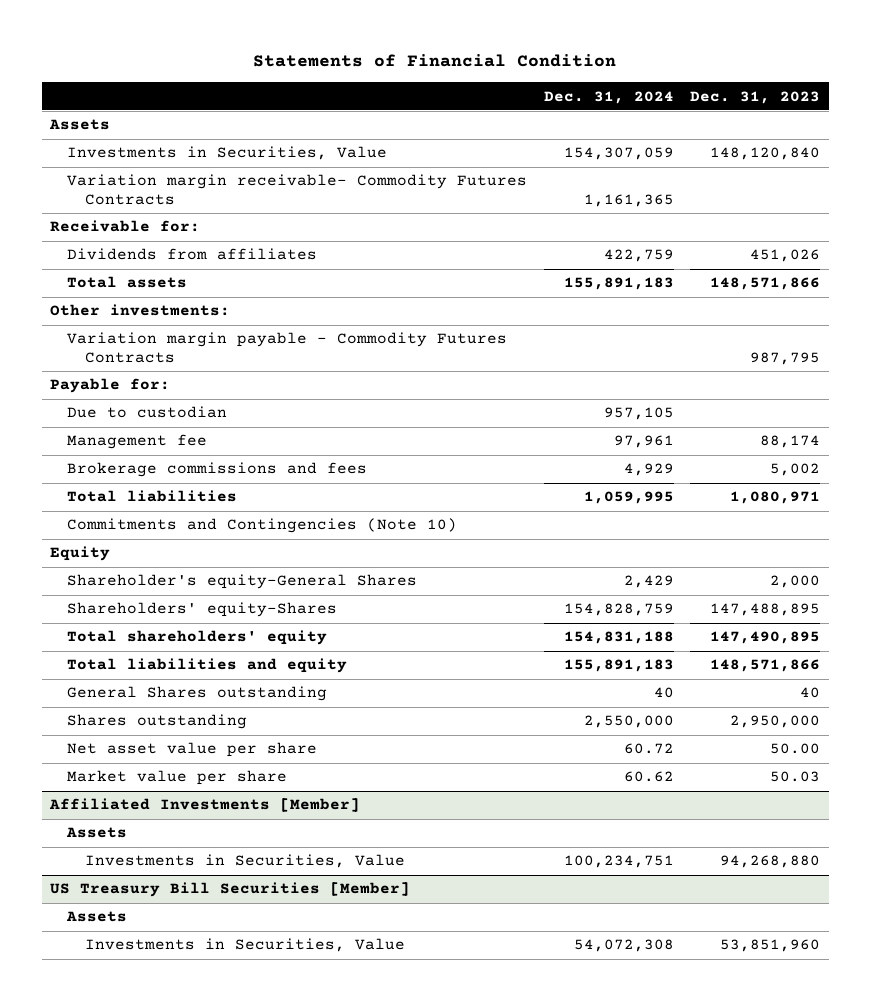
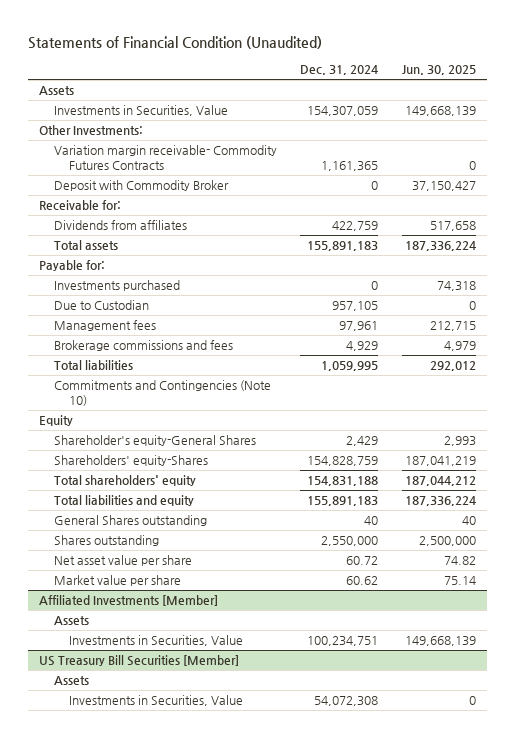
- Statements of Financial Condition
+ Statements of Financial Condition (Unaudited)
- | Dec. 31, 2024 | Dec. 31, 2023
+ | Dec. 31, 2024 | Jun. 30, 2025
+ Other Investments:
+ Deposit with Commodity Broker | 0 | 37,150,427
- Other investments:
- Variation margin payable - Commodity Futures Contracts | | 987,795
- Due to custodian | 957,105 |
- Management fee | 97,961 | 88,174
+ Investments purchased | 0 | 74,318
+ Due to Custodian | 957,105 | 0
+ Management fees | 97,961 | 212,715

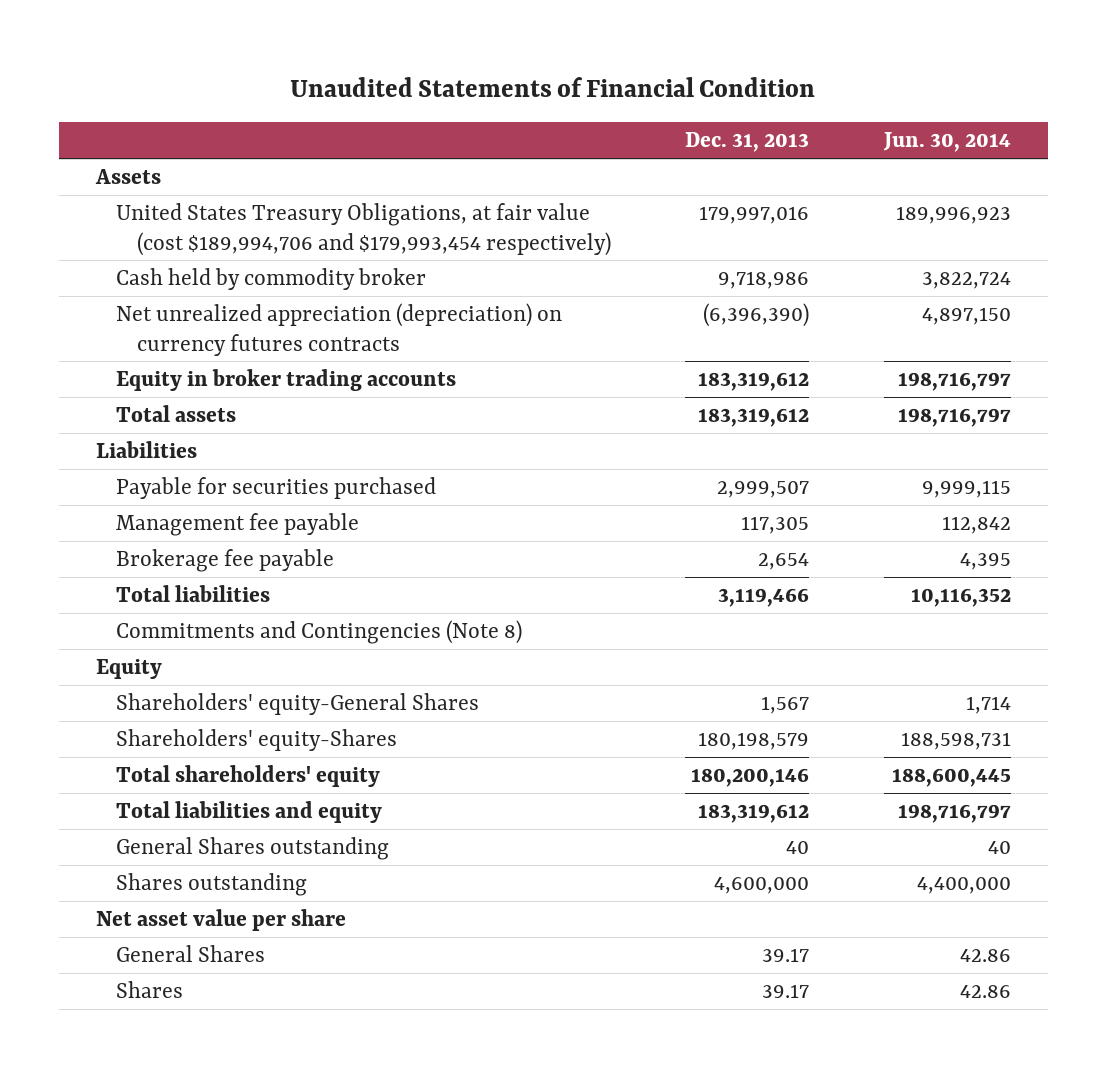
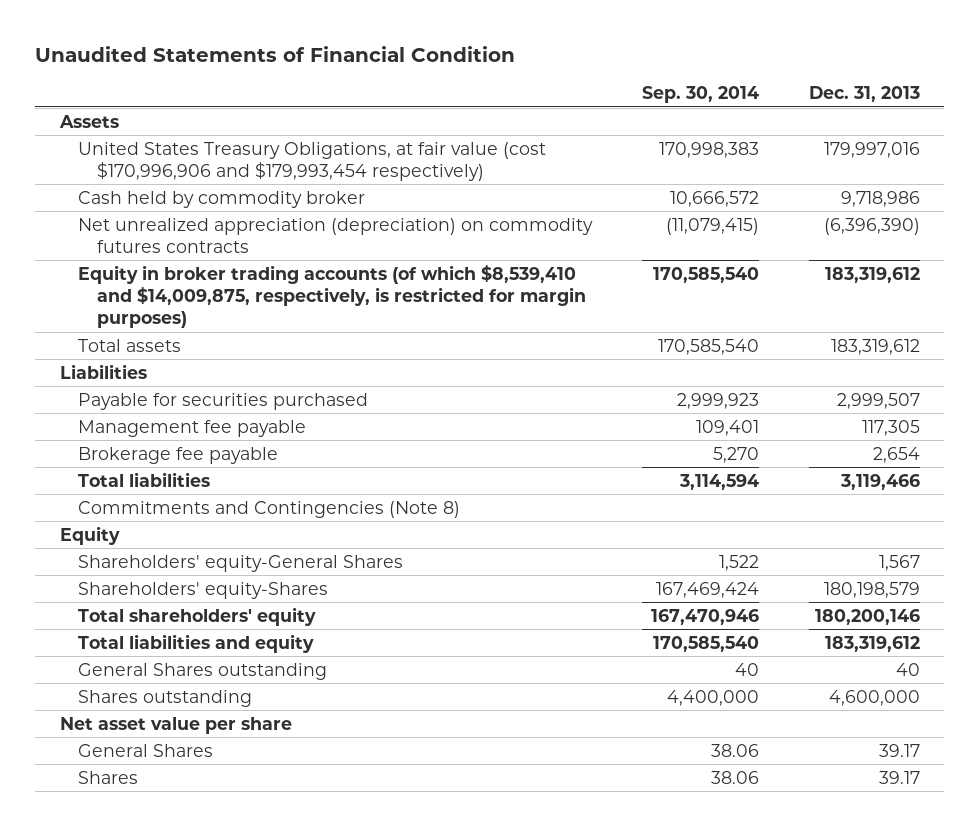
- | Dec. 31, 2013 | Jun. 30, 2014
+ | Sep. 30, 2014 | Dec. 31, 2013
- United States Treasury Obligations, at fair value (cost $189,994,706 and $179,993,454 respectively) | 179,997,016 | 189,996,923
+ United States Treasury Obligations, at fair value (cost $170,996,906 and $179,993,454 respectively) | 170,998,383 | 179,997,016
- Net unrealized appreciation (depreciation) on currency futures contracts | (6,396,390) | 4,897,150
- Equity in broker trading accounts | 183,319,612 | 198,716,797
+ Net unrealized appreciation (depreciation) on commodity futures contracts | (11,079,415) | (6,396,390)
+ Equity in broker trading accounts (of which $8,539,410 and $14,009,875, respectively, is restricted for margin purposes) | 170,585,540 | 183,319,612

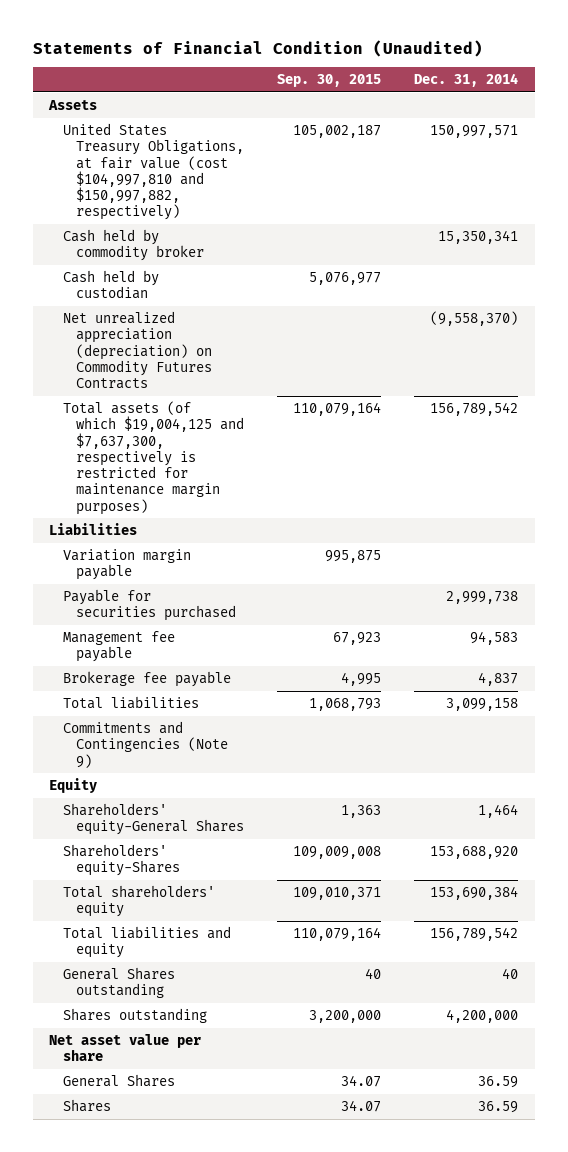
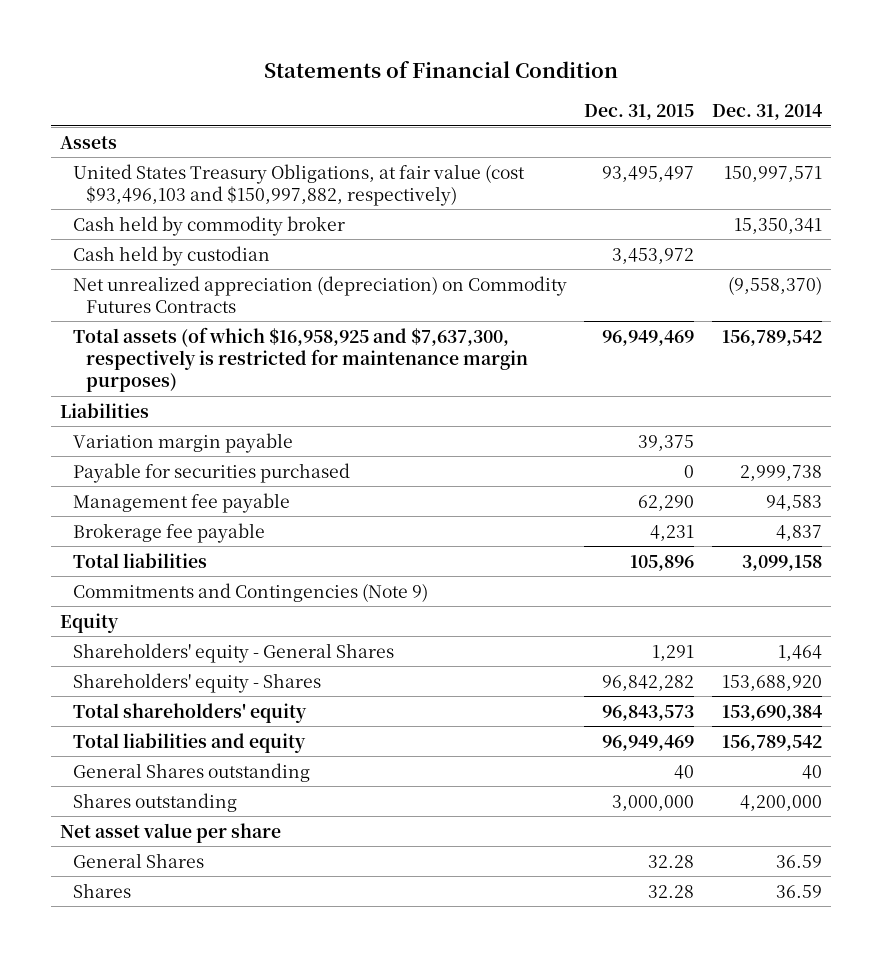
- Statements of Financial Condition (Unaudited)
+ Statements of Financial Condition
- | Sep. 30, 2015 | Dec. 31, 2014
+ | Dec. 31, 2015 | Dec. 31, 2014
- United States Treasury Obligations, at fair value (cost $104,997,810 and $150,997,882, respectively) | 105,002,187 | 150,997,571
+ United States Treasury Obligations, at fair value (cost $93,496,103 and $150,997,882, respectively) | 93,495,497 | 150,997,571
- Total assets (of which $19,004,125 and $7,637,300, respectively is restricted for maintenance margin purposes) | 110,079,164 | 156,789,542
+ Total assets (of which $16,958,925 and $7,637,300, respectively is restricted for maintenance margin purposes) | 96,949,469 | 156,789,542
- Shareholders' equity-General Shares | 1,363 | 1,464
- Shareholders' equity-Shares | 109,009,008 | 153,688,920
+ Shareholders' equity - General Shares | 1,291 | 1,464
+ Shareholders' equity - Shares | 96,842,282 | 153,688,920

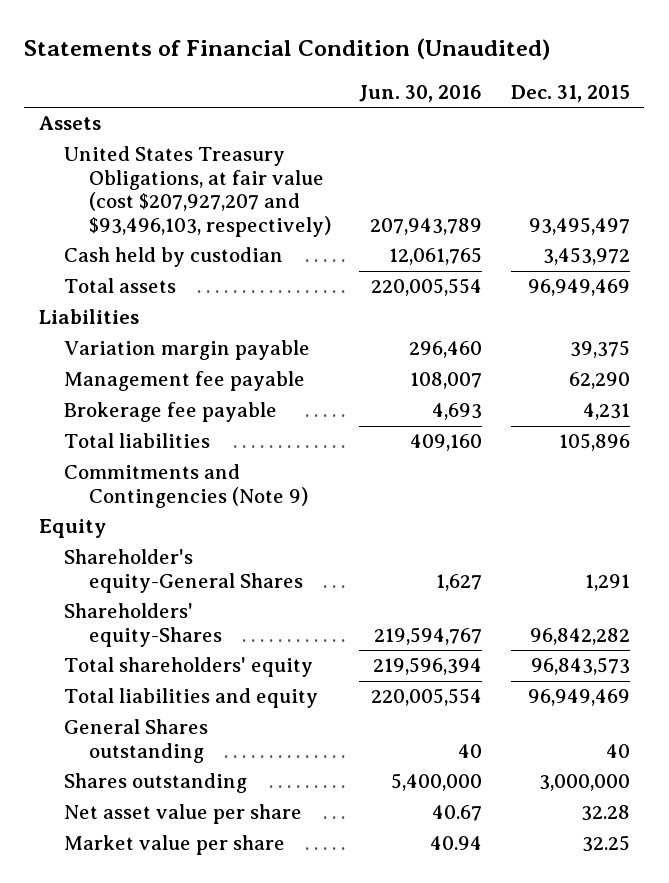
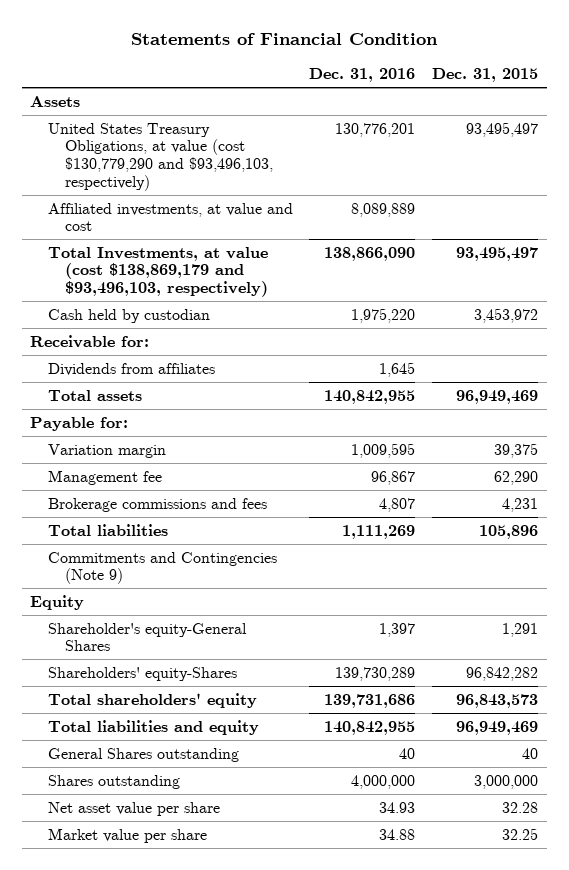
- Statements of Financial Condition (Unaudited)
+ Statements of Financial Condition
- | Jun. 30, 2016 | Dec. 31, 2015
+ | Dec. 31, 2016 | Dec. 31, 2015
- United States Treasury Obligations, at fair value (cost $207,927,207 and $93,496,103, respectively) | 207,943,789 | 93,495,497
+ United States Treasury Obligations, at value (cost $130,779,290 and $93,496,103, respectively) | 130,776,201 | 93,495,497
+ Affiliated investments, at value and cost | 8,089,889 |
+ Total Investments, at value (cost $138,869,179 and $93,496,103, respectively) | 138,866,090 | 93,495,497
+ Receivable for:
+ Dividends from affiliates | 1,645 |
- Liabilities
- Variation margin payable | 296,460 | 39,375
- Management fee payable | 108,007 | 62,290
- Brokerage fee payable | 4,693 | 4,231
+ Payable for:
+ Variation margin | 1,009,595 | 39,375
+ Management fee | 96,867 | 62,290
+ Brokerage commissions and fees | 4,807 | 4,231

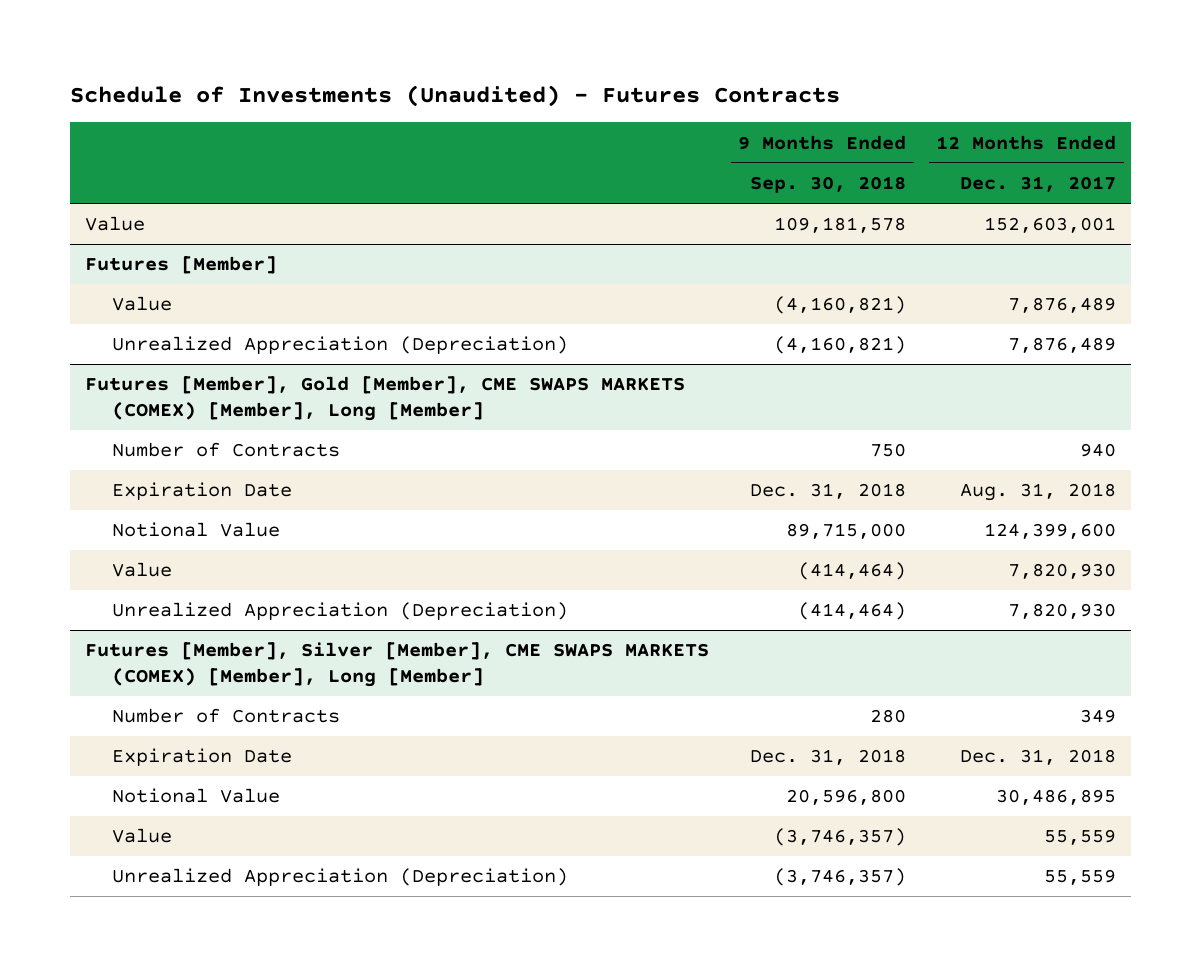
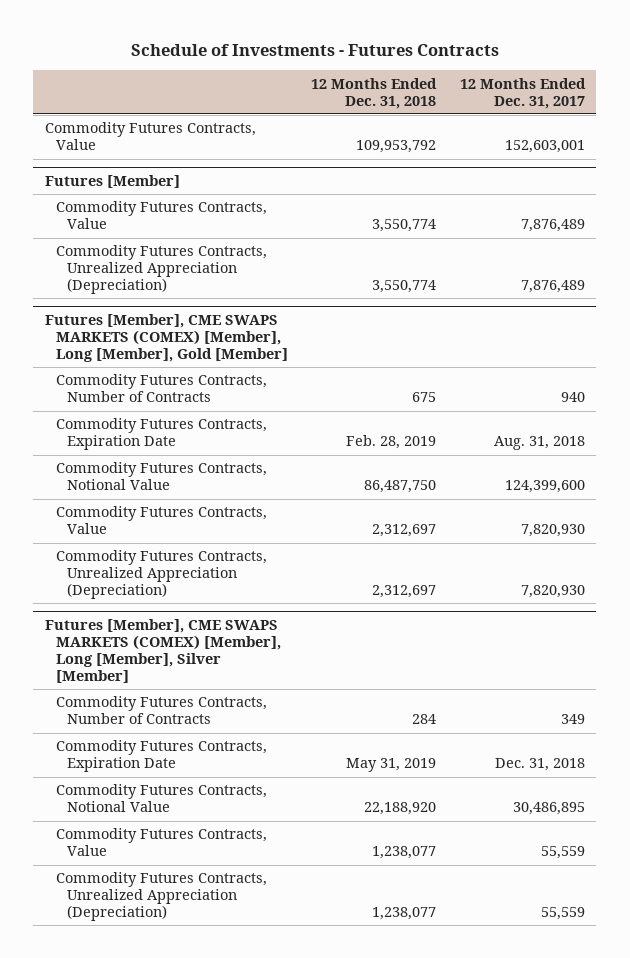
- Schedule of Investments (Unaudited) - Futures Contracts
+ Schedule of Investments - Futures Contracts
- | 9 Months Ended Sep. 30, 2018 | 12 Months Ended Dec. 31, 2017
+ | 12 Months Ended Dec. 31, 2018 | 12 Months Ended Dec. 31, 2017
- Value | 109,181,578 | 152,603,001
+ Commodity Futures Contracts, Value | 109,953,792 | 152,603,001
@ Futures [Member]
- Value | (4,160,821) | 7,876,489
- Unrealized Appreciation (Depreciation) | (4,160,821) | 7,876,489
- Futures [Member], Gold [Member], CME SWAPS MARKETS (COMEX) [Member], Long [Member]
- Number of Contracts | 750 | 940
- Expiration Date | Dec. 31, 2018 | Aug. 31, 2018
- Notional Value | 89,715,000 | 124,399,600
- Value | (414,464) | 7,820,930
- Unrealized Appreciation (Depreciation) | (414,464) | 7,820,930
- Futures [Member], Silver [Member], CME SWAPS MARKETS (COMEX) [Member], Long [Member]
- Number of Contracts | 280 | 349
- Expiration Date | Dec. 31, 2018 | Dec. 31, 2018
- Notional Value | 20,596,800 | 30,486,895
- Value | (3,746,357) | 55,559
- Unrealized Appreciation (Depreciation) | (3,746,357) | 55,559
@ Futures [Member]
+ Commodity Futures Contracts, Value | 3,550,774 | 7,876,489
+ Commodity Futures Contracts, Unrealized Appreciation (Depreciation) | 3,550,774 | 7,876,489
+ Futures [Member], CME SWAPS MARKETS (COMEX) [Member], Long [Member], Gold [Member]
+ Commodity Futures Contracts, Number of Contracts | 675 | 940
+ Commodity Futures Contracts, Expiration Date | Feb. 28, 2019 | Aug. 31, 2018
+ Commodity Futures Contracts, Notional Value | 86,487,750 | 124,399,600
+ Commodity Futures Contracts, Value | 2,312,697 | 7,820,930
+ Commodity Futures Contracts, Unrealized Appreciation (Depreciation) | 2,312,697 | 7,820,930
+ Futures [Member], CME SWAPS MARKETS (COMEX) [Member], Long [Member], Silver [Member]
+ Commodity Futures Contracts, Number of Contracts | 284 | 349
+ Commodity Futures Contracts, Expiration Date | May 31, 2019 | Dec. 31, 2018
+ Commodity Futures Contracts, Notional Value | 22,188,920 | 30,486,895
+ Commodity Futures Contracts, Value | 1,238,077 | 55,559
+ Commodity Futures Contracts, Unrealized Appreciation (Depreciation) | 1,238,077 | 55,559

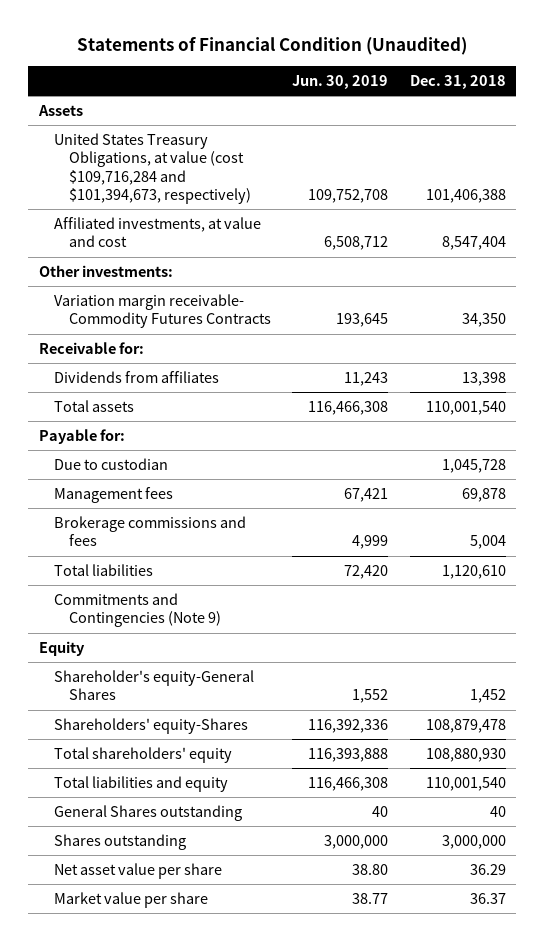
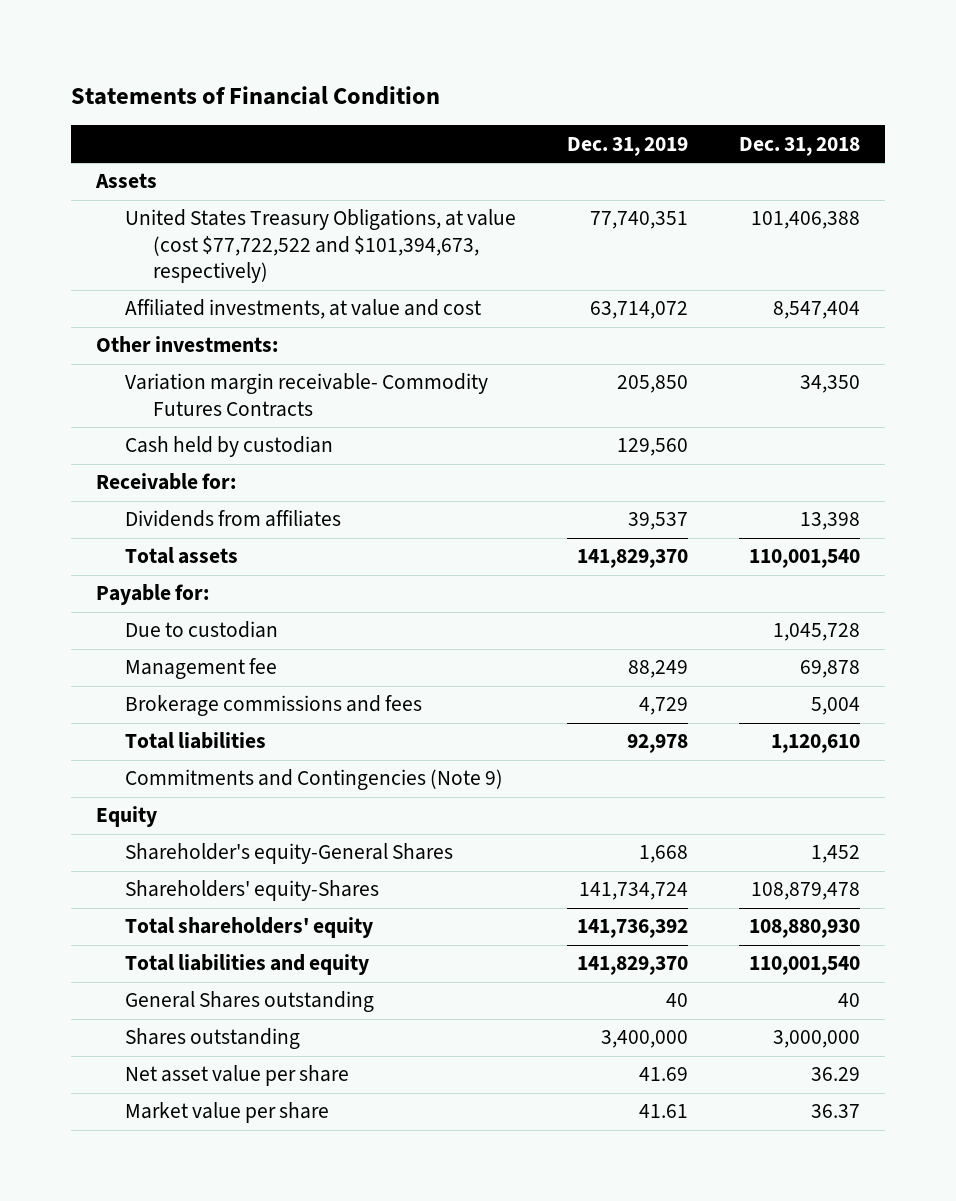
- Statements of Financial Condition (Unaudited)
+ Statements of Financial Condition
- | Jun. 30, 2019 | Dec. 31, 2018
+ | Dec. 31, 2019 | Dec. 31, 2018
- United States Treasury Obligations, at value (cost $109,716,284 and $101,394,673, respectively) | 109,752,708 | 101,406,388
+ United States Treasury Obligations, at value (cost $77,722,522 and $101,394,673, respectively) | 77,740,351 | 101,406,388
+ Cash held by custodian | 129,560 |
- Management fees | 67,421 | 69,878
+ Management fee | 88,249 | 69,878

